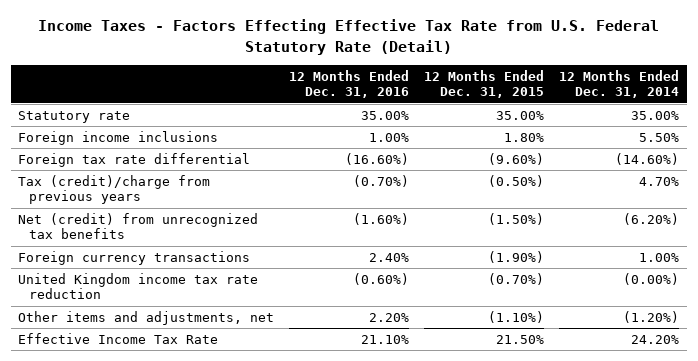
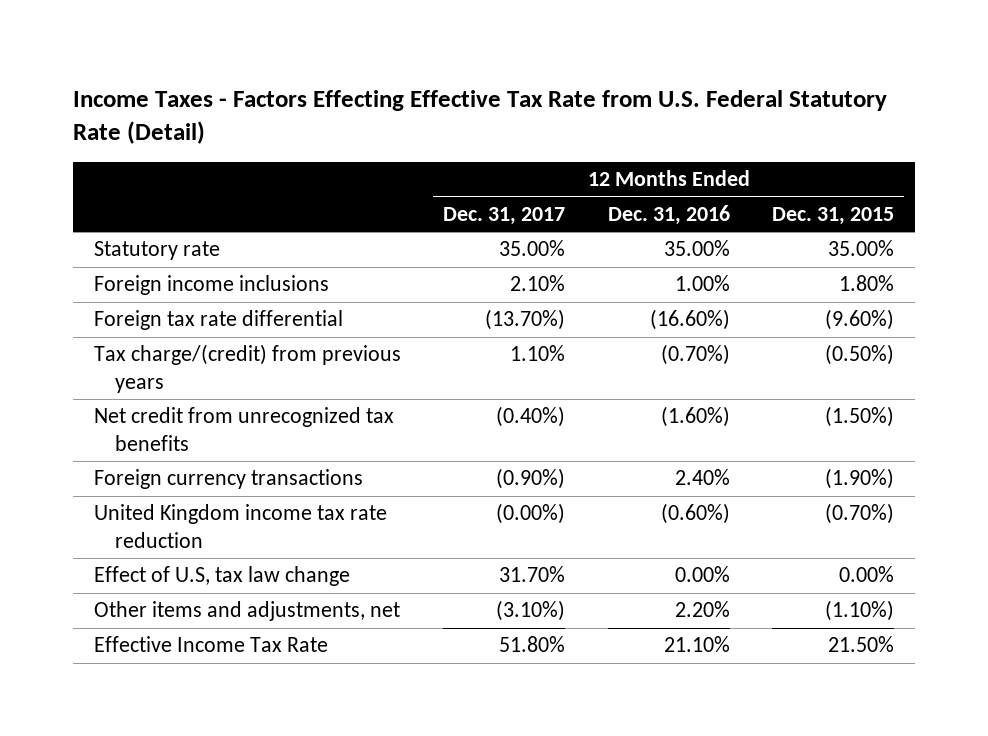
- | 12 Months Ended Dec. 31, 2016 | 12 Months Ended Dec. 31, 2015 | 12 Months Ended Dec. 31, 2014
+ | 12 Months Ended Dec. 31, 2017 | 12 Months Ended Dec. 31, 2016 | 12 Months Ended Dec. 31, 2015
- Tax (credit)/charge from previous years | (0.70%) | (0.50%) | 4.70%
- Net (credit) from unrecognized tax benefits | (1.60%) | (1.50%) | (6.20%)
+ Tax charge/(credit) from previous years | 1.10% | (0.70%) | (0.50%)
+ Net credit from unrecognized tax benefits | (0.40%) | (1.60%) | (1.50%)
+ Effect of U.S, tax law change | 31.70% | 0.00% | 0.00%

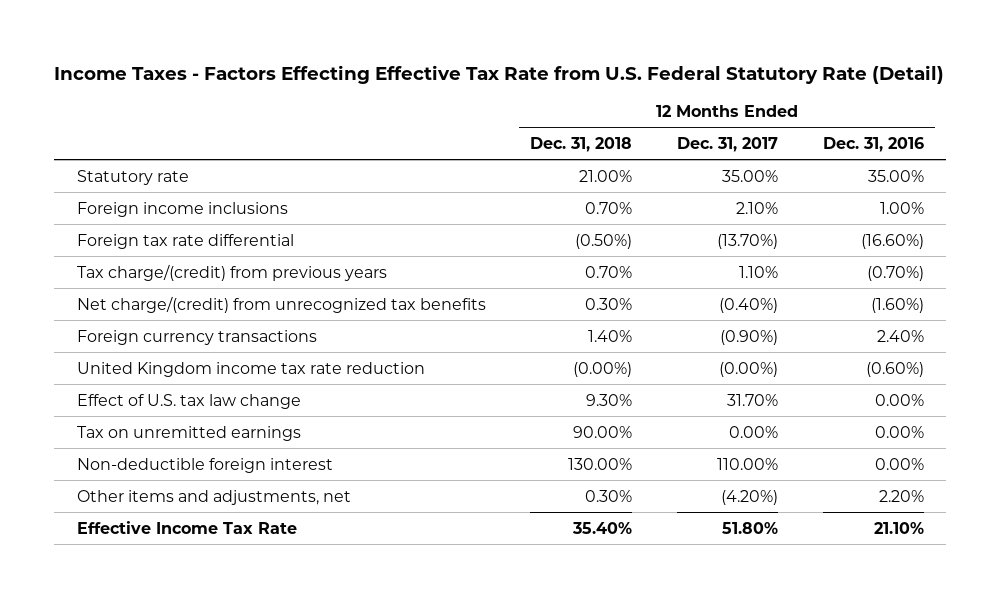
- | 12 Months Ended Dec. 31, 2017 | 12 Months Ended Dec. 31, 2016 | 12 Months Ended Dec. 31, 2015
+ | 12 Months Ended Dec. 31, 2018 | 12 Months Ended Dec. 31, 2017 | 12 Months Ended Dec. 31, 2016
- Net credit from unrecognized tax benefits | (0.40%) | (1.60%) | (1.50%)
+ Net charge/(credit) from unrecognized tax benefits | 0.30% | (0.40%) | (1.60%)
- Effect of U.S, tax law change | 31.70% | 0.00% | 0.00%
- Other items and adjustments, net | (3.10%) | 2.20% | (1.10%)
+ Effect of U.S. tax law change | 9.30% | 31.70% | 0.00%
+ Tax on unremitted earnings | 90.00% | 0.00% | 0.00%
+ Non-deductible foreign interest | 130.00% | 110.00% | 0.00%
+ Other items and adjustments, net | 0.30% | (4.20%) | 2.20%

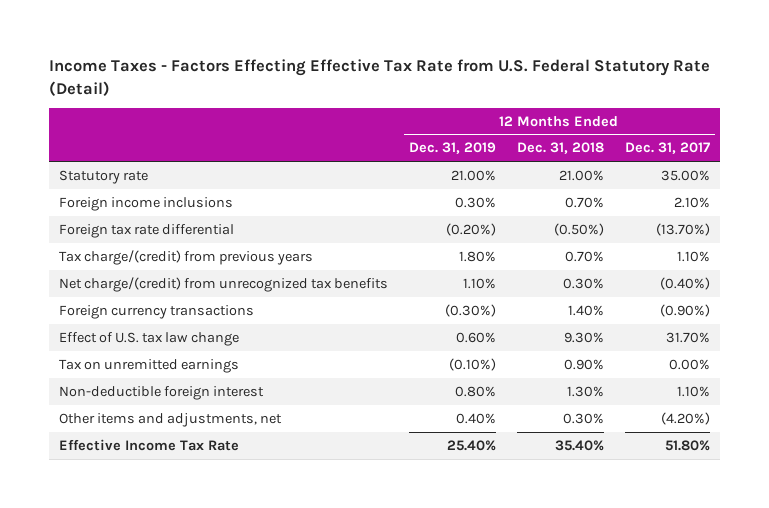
- | 12 Months Ended Dec. 31, 2018 | 12 Months Ended Dec. 31, 2017 | 12 Months Ended Dec. 31, 2016
+ | 12 Months Ended Dec. 31, 2019 | 12 Months Ended Dec. 31, 2018 | 12 Months Ended Dec. 31, 2017
- United Kingdom income tax rate reduction | (0.00%) | (0.00%) | (0.60%)
- Tax on unremitted earnings | 90.00% | 0.00% | 0.00%
- Non-deductible foreign interest | 130.00% | 110.00% | 0.00%
+ Tax on unremitted earnings | (0.10%) | 0.90% | 0.00%
+ Non-deductible foreign interest | 0.80% | 1.30% | 1.10%

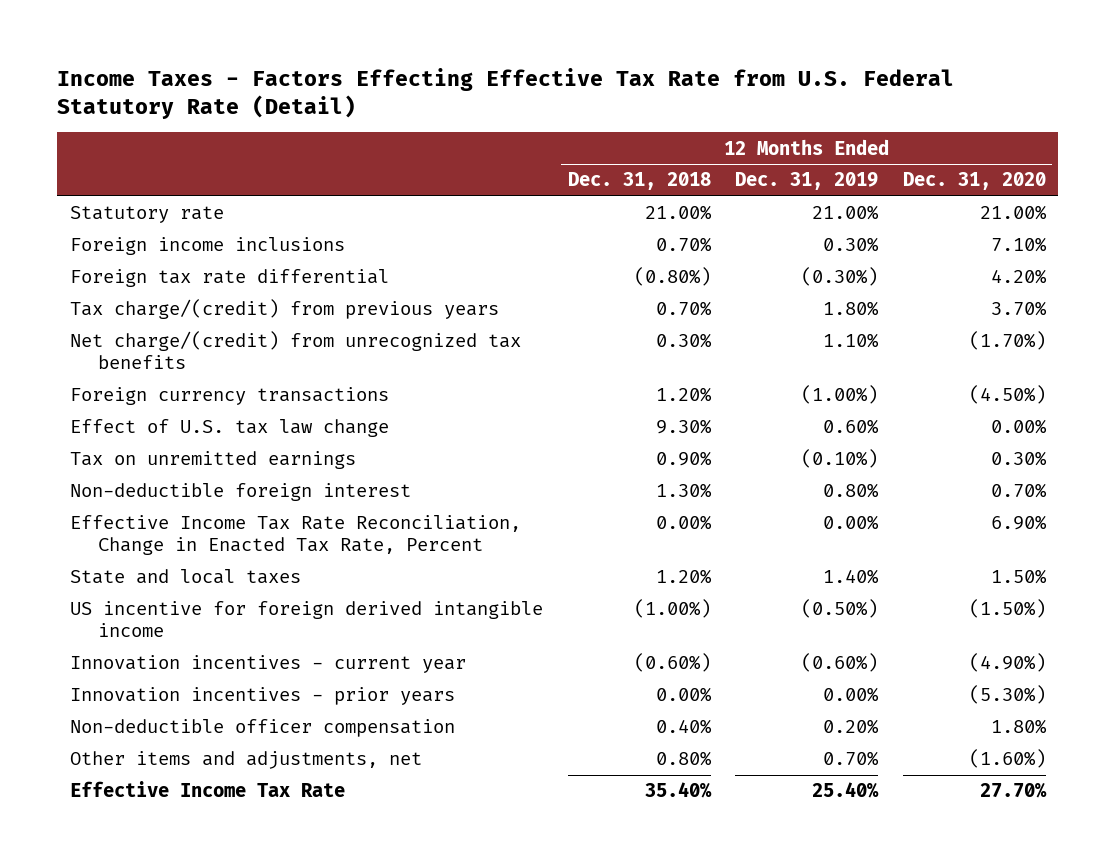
- | 12 Months Ended Dec. 31, 2019 | 12 Months Ended Dec. 31, 2018 | 12 Months Ended Dec. 31, 2017
+ | 12 Months Ended Dec. 31, 2018 | 12 Months Ended Dec. 31, 2019 | 12 Months Ended Dec. 31, 2020
- Foreign tax rate differential | (0.20%) | (0.50%) | (13.70%)
+ Foreign tax rate differential | (0.80%) | (0.30%) | 4.20%
- Foreign currency transactions | (0.30%) | 1.40% | (0.90%)
+ Foreign currency transactions | 1.20% | (1.00%) | (4.50%)
- Other items and adjustments, net | 0.40% | 0.30% | (4.20%)
+ Effective Income Tax Rate Reconciliation, Change in Enacted Tax Rate, Percent | 0.00% | 0.00% | 6.90%
+ State and local taxes | 1.20% | 1.40% | 1.50%
+ US incentive for foreign derived intangible income | (1.00%) | (0.50%) | (1.50%)
+ Innovation incentives - current year | (0.60%) | (0.60%) | (4.90%)
+ Innovation incentives - prior years | 0.00% | 0.00% | (5.30%)
+ Non-deductible officer compensation | 0.40% | 0.20% | 1.80%
+ Other items and adjustments, net | 0.80% | 0.70% | (1.60%)

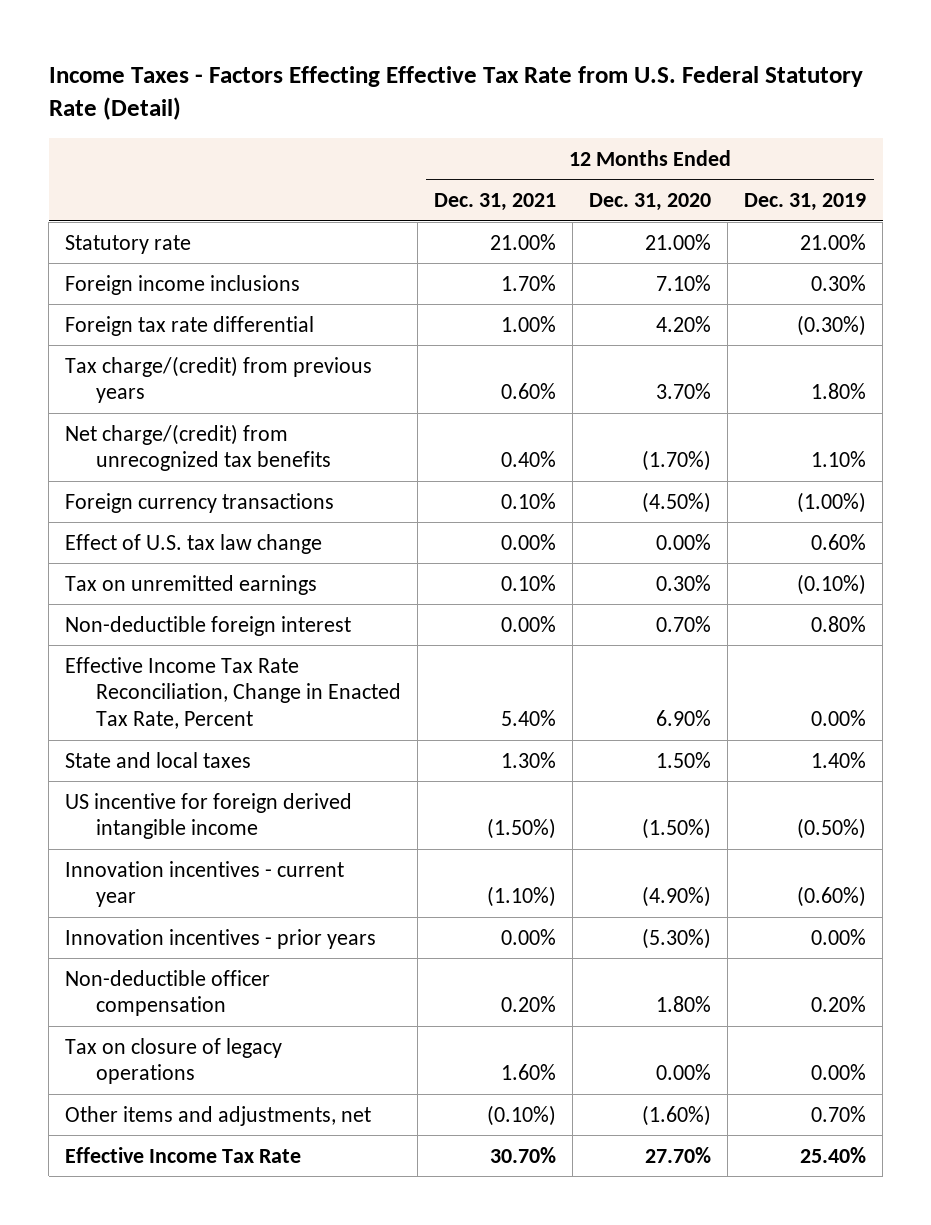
- | 12 Months Ended Dec. 31, 2018 | 12 Months Ended Dec. 31, 2019 | 12 Months Ended Dec. 31, 2020
+ | 12 Months Ended Dec. 31, 2021 | 12 Months Ended Dec. 31, 2020 | 12 Months Ended Dec. 31, 2019
+ Tax on closure of legacy operations | 1.60% | 0.00% | 0.00%

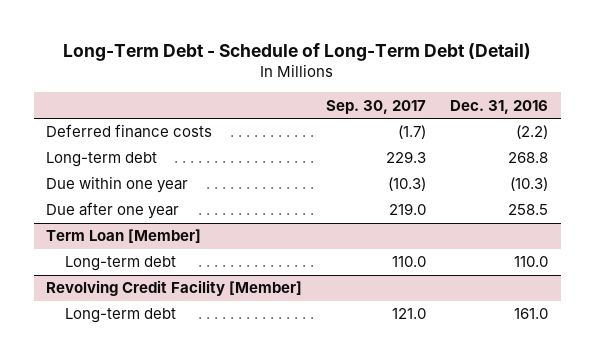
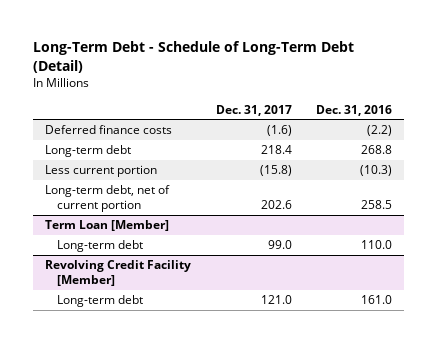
- | Sep. 30, 2017 | Dec. 31, 2016
+ | Dec. 31, 2017 | Dec. 31, 2016
- Due within one year | (10.3) | (10.3)
- Due after one year | 219.0 | 258.5
+ Less current portion | (15.8) | (10.3)
+ Long-term debt, net of current portion | 202.6 | 258.5

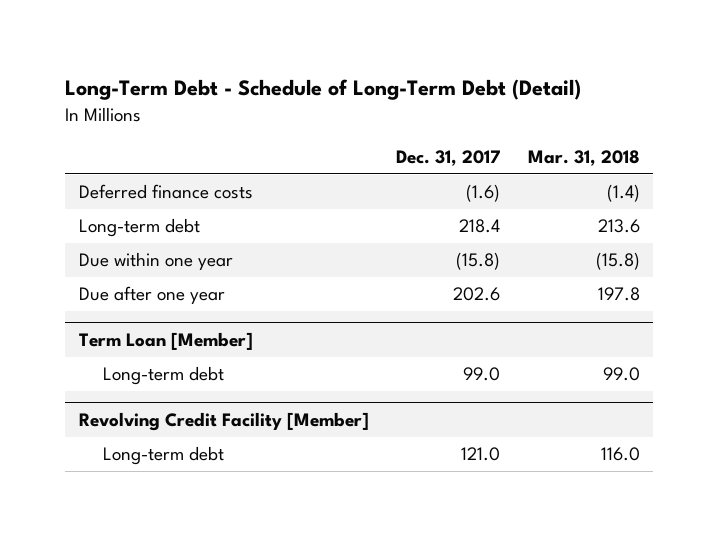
- | Dec. 31, 2017 | Dec. 31, 2016
+ | Dec. 31, 2017 | Mar. 31, 2018
- Less current portion | (15.8) | (10.3)
- Long-term debt, net of current portion | 202.6 | 258.5
+ Due within one year | (15.8) | (15.8)
+ Due after one year | 202.6 | 197.8

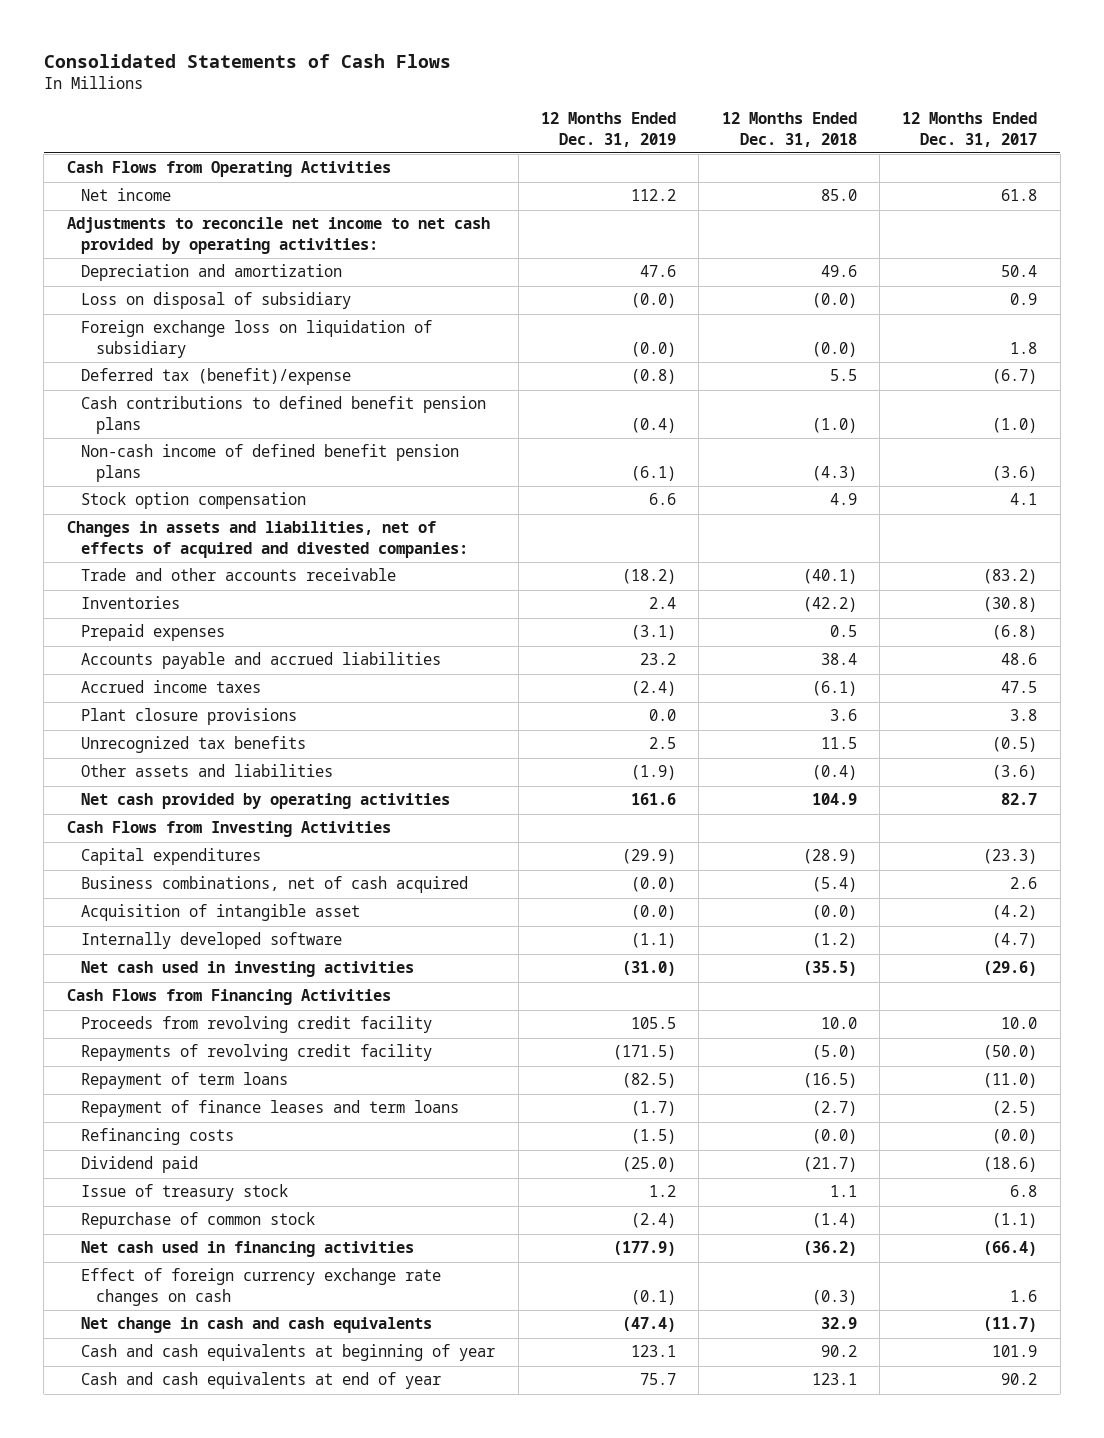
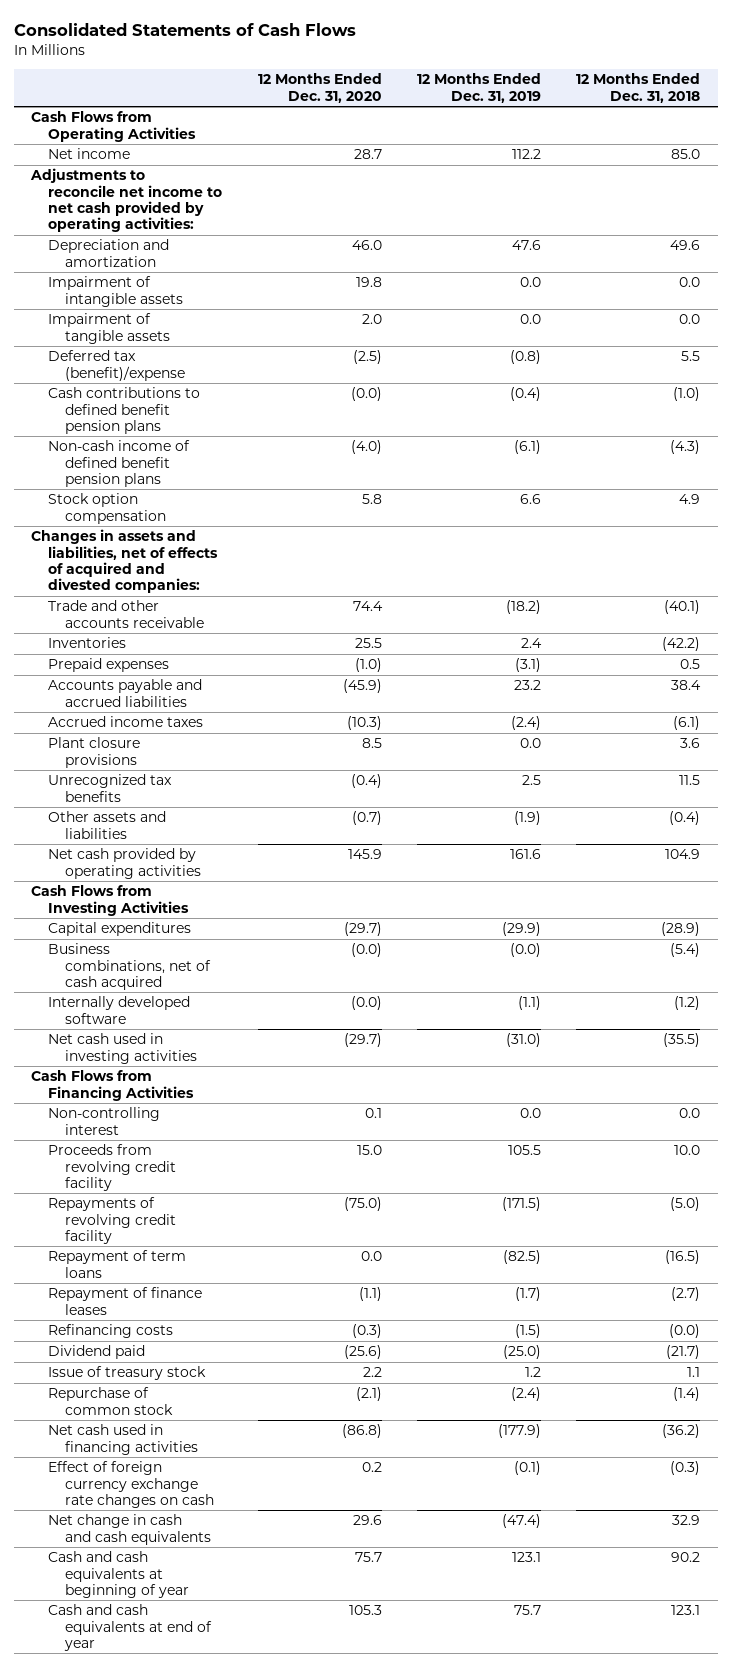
- | 12 Months Ended Dec. 31, 2019 | 12 Months Ended Dec. 31, 2018 | 12 Months Ended Dec. 31, 2017
+ | 12 Months Ended Dec. 31, 2020 | 12 Months Ended Dec. 31, 2019 | 12 Months Ended Dec. 31, 2018
- Loss on disposal of subsidiary | (0.0) | (0.0) | 0.9
- Foreign exchange loss on liquidation of subsidiary | (0.0) | (0.0) | 1.8
+ Impairment of intangible assets | 19.8 | 0.0 | 0.0
+ Impairment of tangible assets | 2.0 | 0.0 | 0.0
- Acquisition of intangible asset | (0.0) | (0.0) | (4.2)
+ Non-controlling interest | 0.1 | 0.0 | 0.0
- Repayment of finance leases and term loans | (1.7) | (2.7) | (2.5)
+ Repayment of finance leases | (1.1) | (1.7) | (2.7)

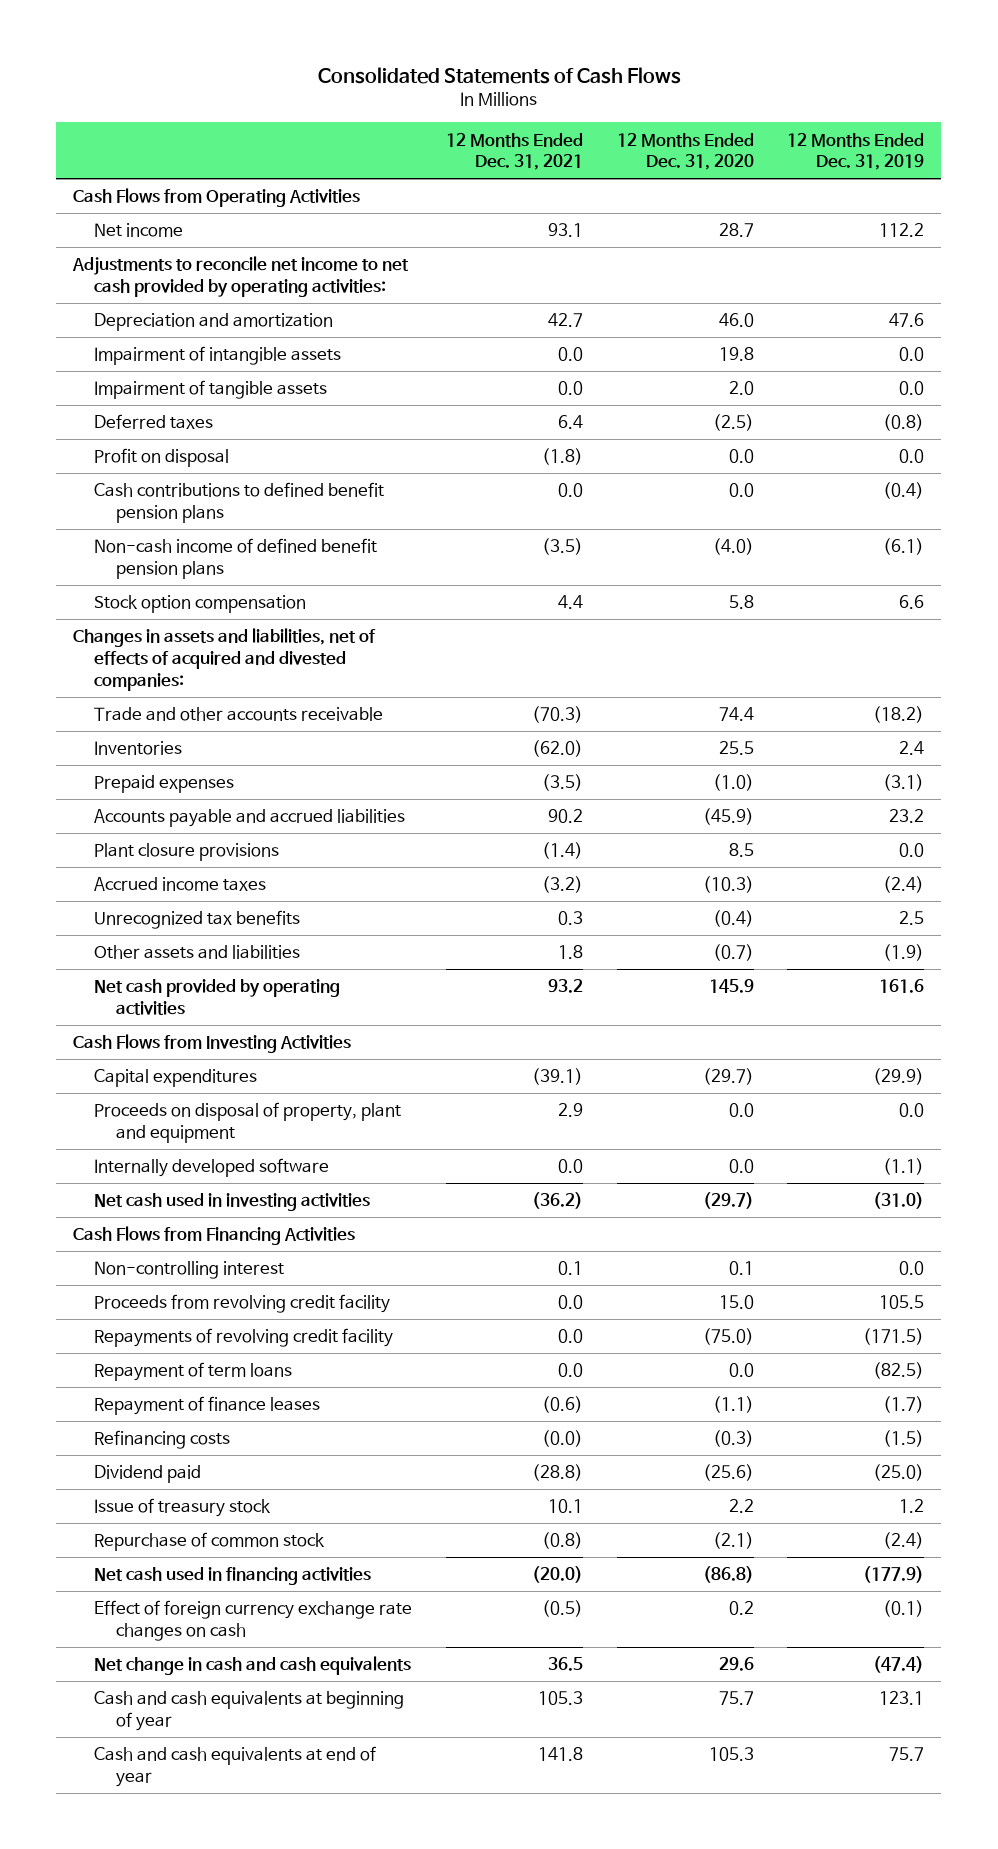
- | 12 Months Ended Dec. 31, 2020 | 12 Months Ended Dec. 31, 2019 | 12 Months Ended Dec. 31, 2018
+ | 12 Months Ended Dec. 31, 2021 | 12 Months Ended Dec. 31, 2020 | 12 Months Ended Dec. 31, 2019
- Deferred tax (benefit)/expense | (2.5) | (0.8) | 5.5
- Cash contributions to defined benefit pension plans | (0.0) | (0.4) | (1.0)
+ Deferred taxes | 6.4 | (2.5) | (0.8)
+ Profit on disposal | (1.8) | 0.0 | 0.0
+ Cash contributions to defined benefit pension plans | 0.0 | 0.0 | (0.4)
moved down: Accrued income taxes | (3.2) | (10.3) | (2.4)
- Business combinations, net of cash acquired | (0.0) | (0.0) | (5.4)
- Internally developed software | (0.0) | (1.1) | (1.2)
+ Proceeds on disposal of property, plant and equipment | 2.9 | 0.0 | 0.0
+ Internally developed software | 0.0 | 0.0 | (1.1)

